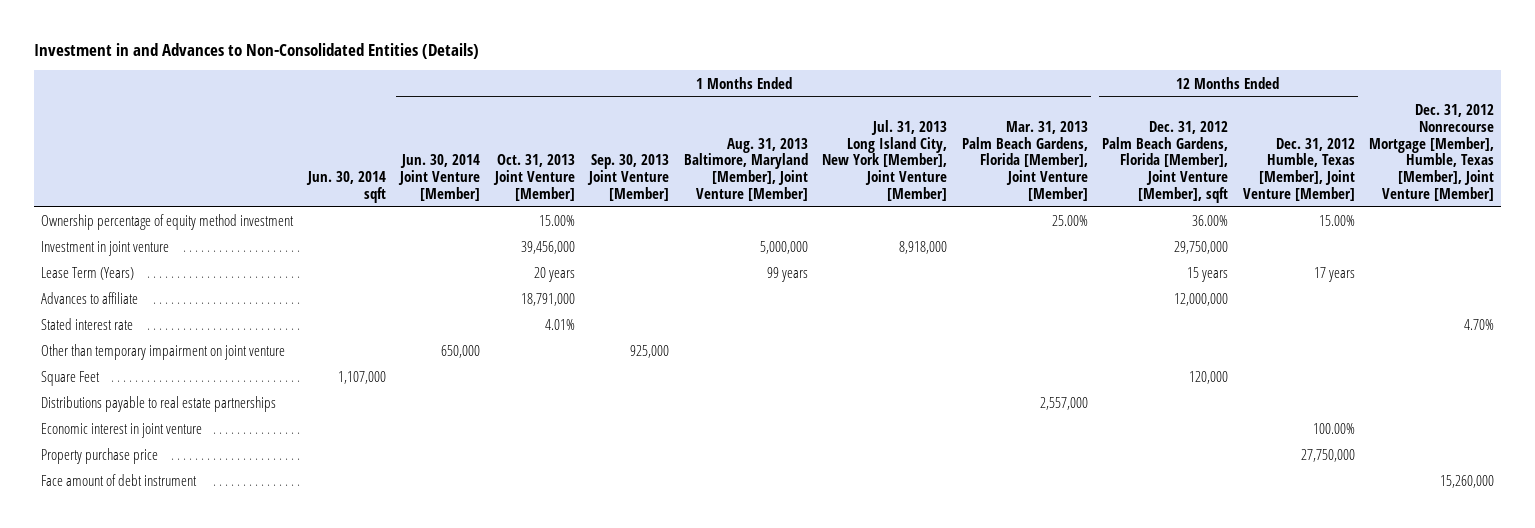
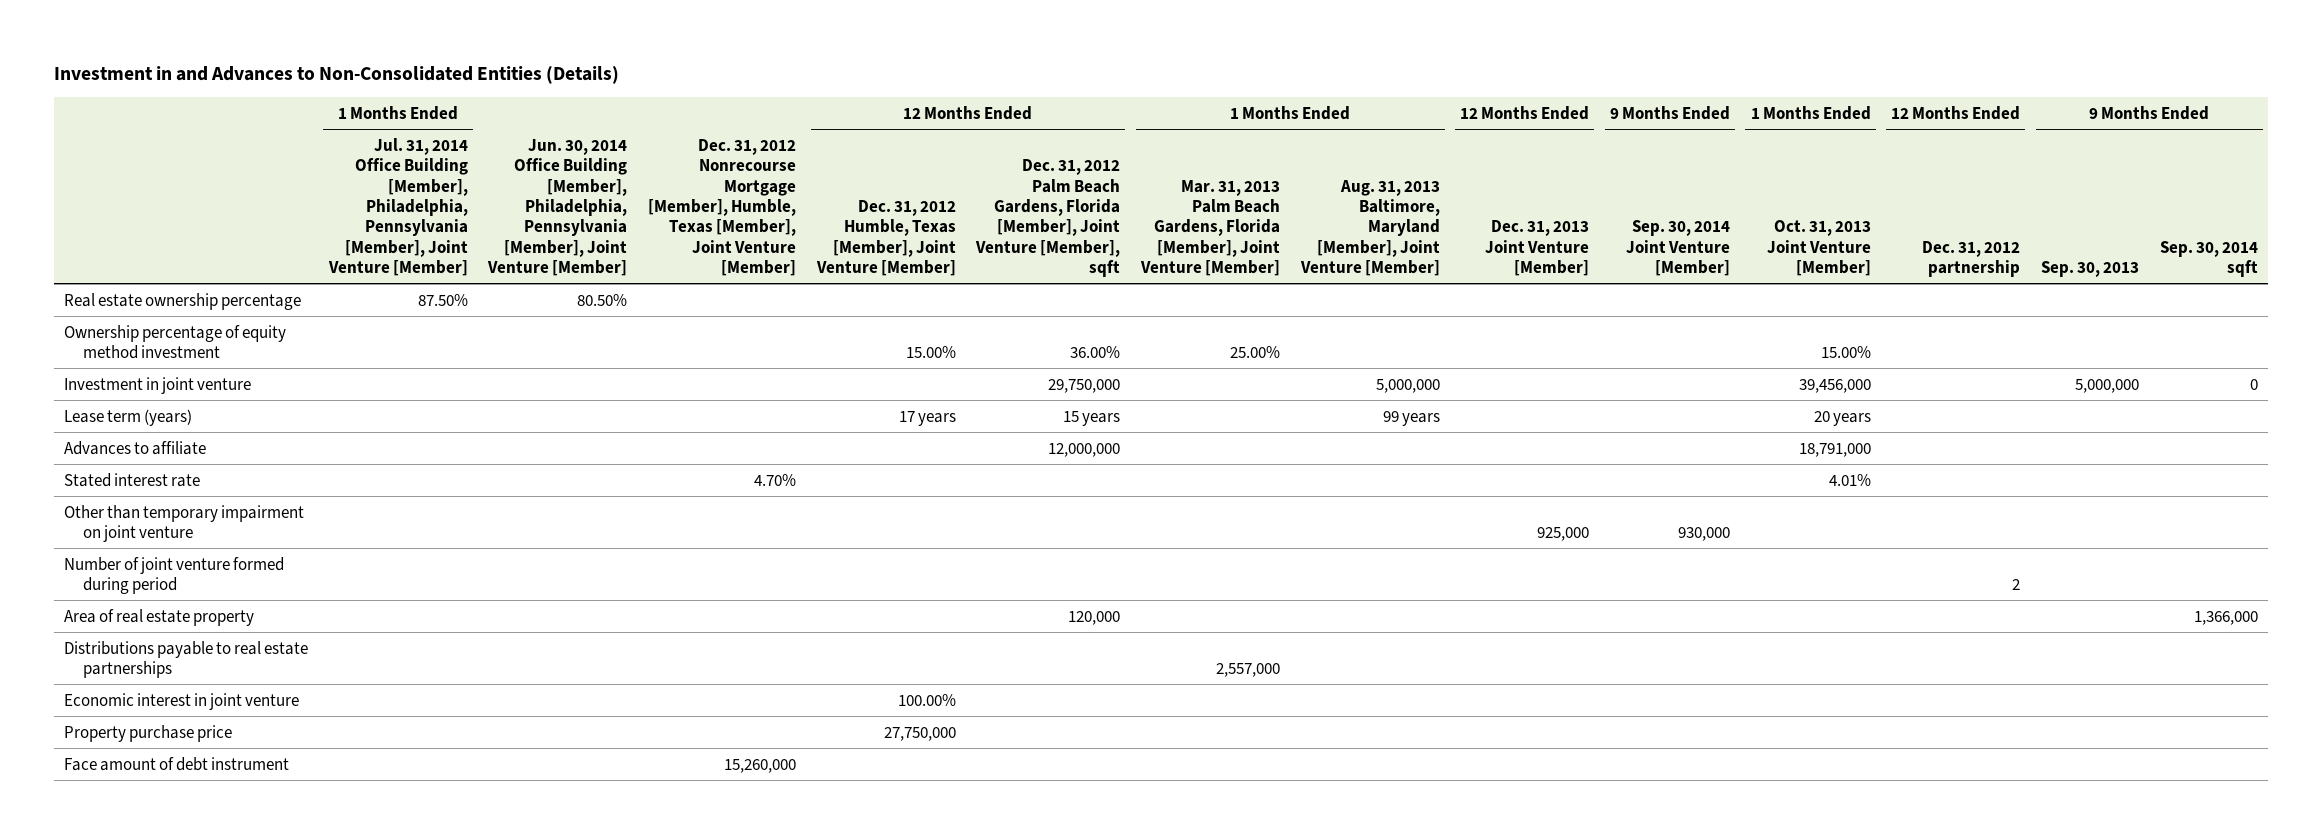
- | Jun. 30, 2014 sqft | 1 Months Ended Jun. 30, 2014 Joint Venture [Member] | 1 Months Ended Oct. 31, 2013 Joint Venture [Member] | 1 Months Ended Sep. 30, 2013 Joint Venture [Member] | 1 Months Ended Aug. 31, 2013 Baltimore, Maryland [Member], Joint Venture [Member] | 1 Months Ended Jul. 31, 2013 Long Island City, New York [Member], Joint Venture [Member] | 1 Months Ended Mar. 31, 2013 Palm Beach Gardens, Florida [Member], Joint Venture [Member] | 12 Months Ended Dec. 31, 2012 Palm Beach Gardens, Florida [Member], Joint Venture [Member], sqft | 12 Months Ended Dec. 31, 2012 Humble, Texas [Member], Joint Venture [Member] | Dec. 31, 2012 Nonrecourse Mortgage [Member], Humble, Texas [Member], Joint Venture [Member]
+ | 1 Months Ended Jul. 31, 2014 Office Building [Member], Philadelphia, Pennsylvania [Member], Joint Venture [Member] | Jun. 30, 2014 Office Building [Member], Philadelphia, Pennsylvania [Member], Joint Venture [Member] | Dec. 31, 2012 Nonrecourse Mortgage [Member], Humble, Texas [Member], Joint Venture [Member] | 12 Months Ended Dec. 31, 2012 Humble, Texas [Member], Joint Venture [Member] | 12 Months Ended Dec. 31, 2012 Palm Beach Gardens, Florida [Member], Joint Venture [Member], sqft | 1 Months Ended Mar. 31, 2013 Palm Beach Gardens, Florida [Member], Joint Venture [Member] | 1 Months Ended Aug. 31, 2013 Baltimore, Maryland [Member], Joint Venture [Member] | 12 Months Ended Dec. 31, 2013 Joint Venture [Member] | 9 Months Ended Sep. 30, 2014 Joint Venture [Member] | 1 Months Ended Oct. 31, 2013 Joint Venture [Member] | 12 Months Ended Dec. 31, 2012 partnership | 9 Months Ended Sep. 30, 2013 | 9 Months Ended Sep. 30, 2014 sqft
+ Real estate ownership percentage | 87.50% | 80.50% | | | | | | | | | | |
- Lease Term (Years) | | | 20 years | | 99 years | | | 15 years | 17 years |
+ Lease term (years) | | | | 17 years | 15 years | | 99 years | | | 20 years | | |
- Square Feet | 1,107,000 | | | | | | | 120,000 | |
+ Number of joint venture formed during period | | | | | | | | | | | 2 | |
+ Area of real estate property | | | | | 120,000 | | | | | | | | 1,366,000

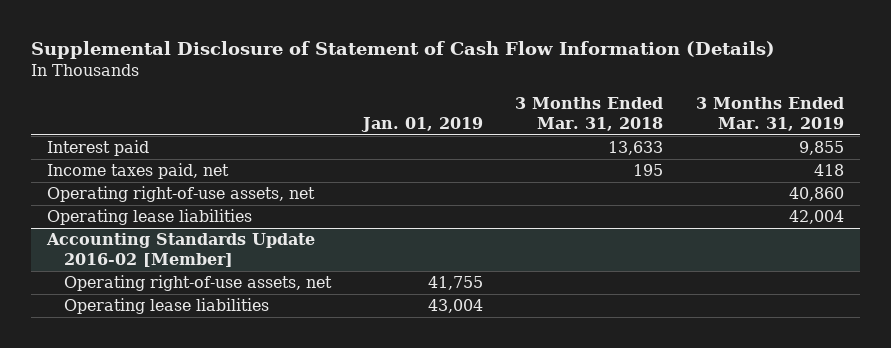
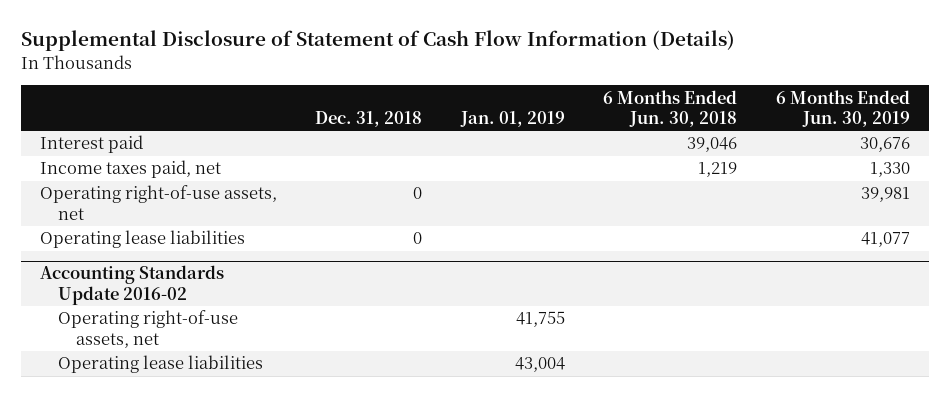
- | Jan. 01, 2019 | 3 Months Ended Mar. 31, 2018 | 3 Months Ended Mar. 31, 2019
+ | Dec. 31, 2018 | Jan. 01, 2019 | 6 Months Ended Jun. 30, 2018 | 6 Months Ended Jun. 30, 2019
- Accounting Standards Update 2016-02 [Member]
+ Accounting Standards Update 2016-02

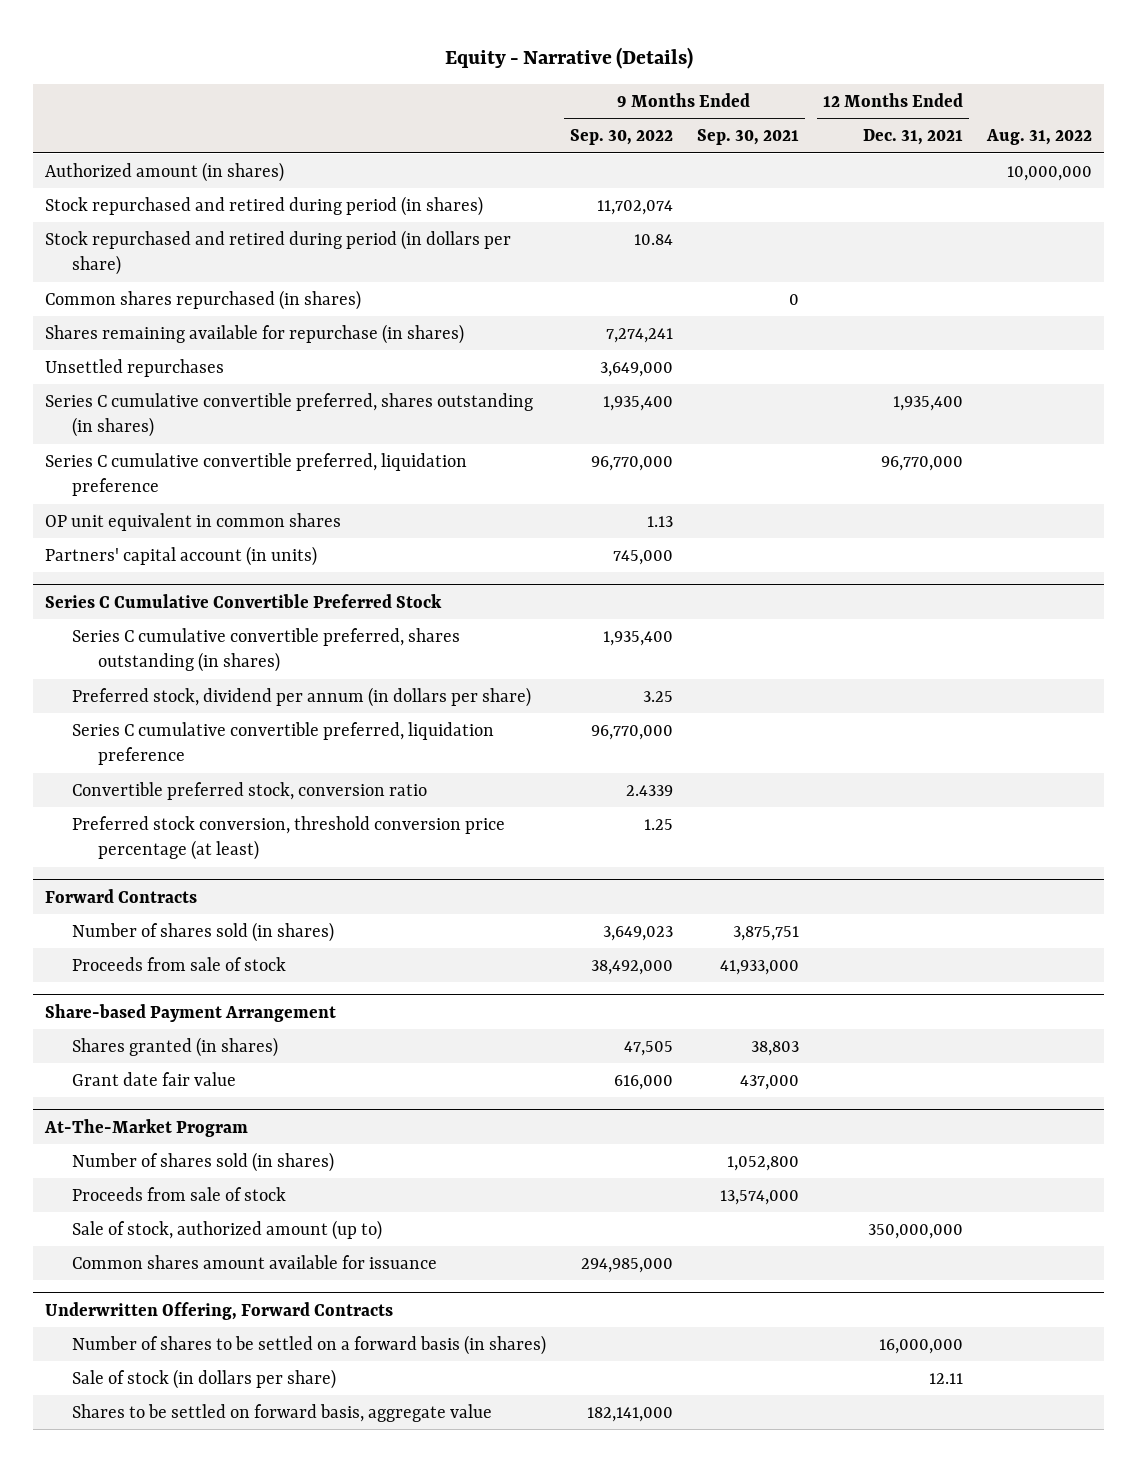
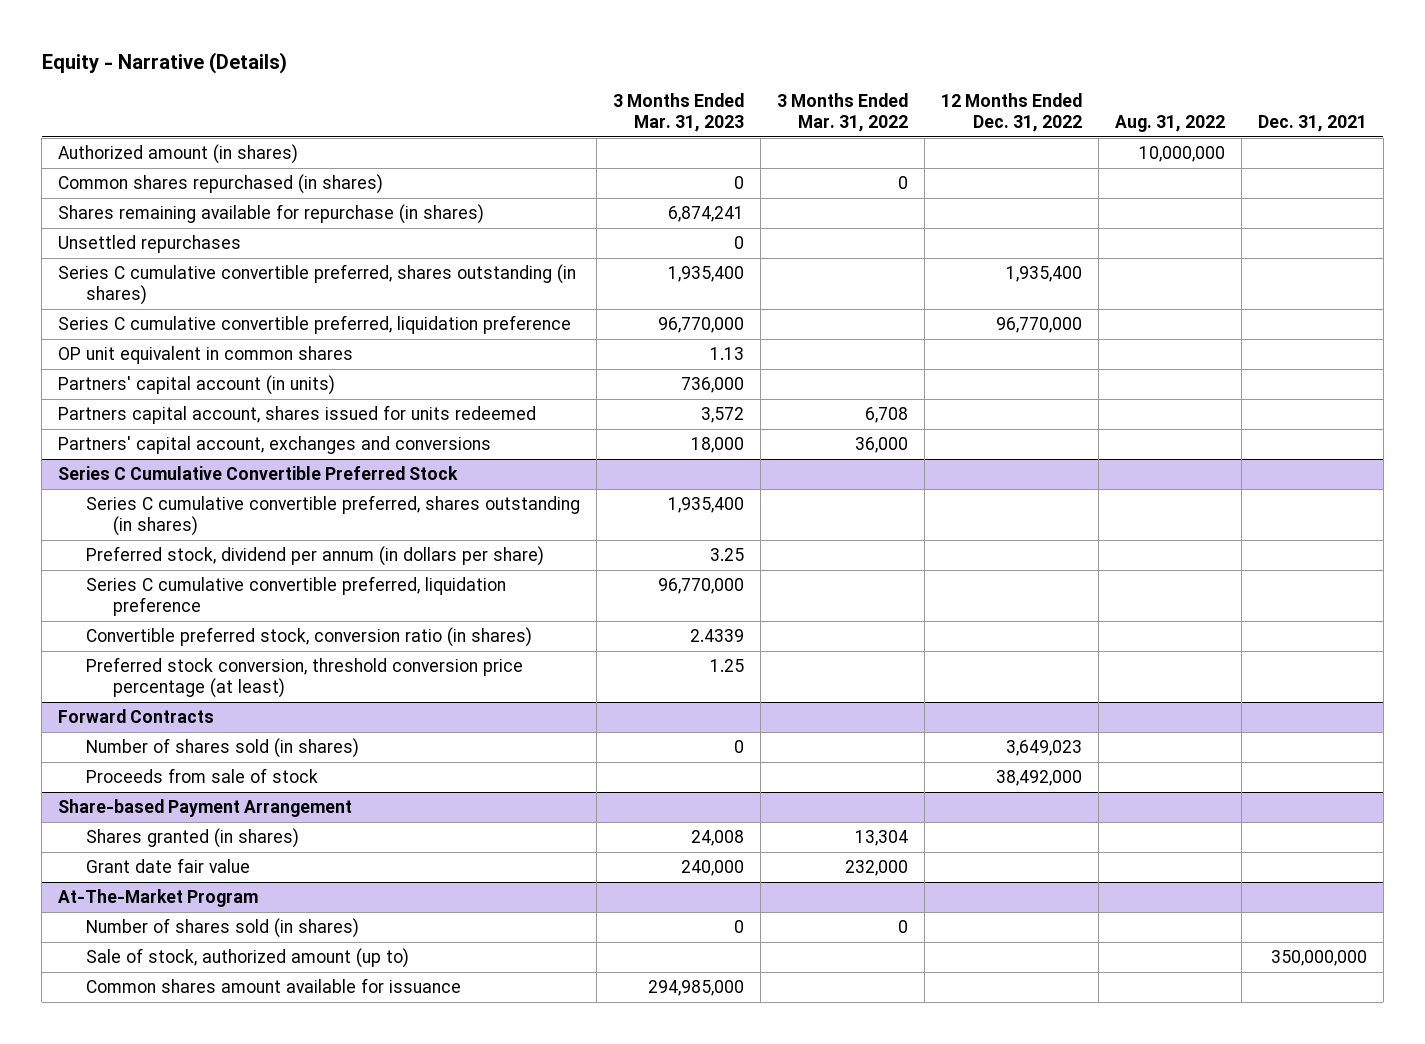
- | 9 Months Ended Sep. 30, 2022 | 9 Months Ended Sep. 30, 2021 | 12 Months Ended Dec. 31, 2021 | Aug. 31, 2022
+ | 3 Months Ended Mar. 31, 2023 | 3 Months Ended Mar. 31, 2022 | 12 Months Ended Dec. 31, 2022 | Aug. 31, 2022 | Dec. 31, 2021
- Stock repurchased and retired during period (in shares) | 11,702,074 | | |
- Stock repurchased and retired during period (in dollars per share) | 10.84 | | |
+ Partners capital account, shares issued for units redeemed | 3,572 | 6,708 | | |
+ Partners' capital account, exchanges and conversions | 18,000 | 36,000 | | |
@ Series C Cumulative Convertible Preferred Stock
- Convertible preferred stock, conversion ratio | 2.4339 | | |
+ Convertible preferred stock, conversion ratio (in shares) | 2.4339 | | | |
@ At-The-Market Program
- Proceeds from sale of stock | | 13,574,000 | |
- Underwritten Offering, Forward Contracts
- Number of shares to be settled on a forward basis (in shares) | | | 16,000,000 |
- Sale of stock (in dollars per share) | | | 12.11 |
- Shares to be settled on forward basis, aggregate value | 182,141,000 | | |

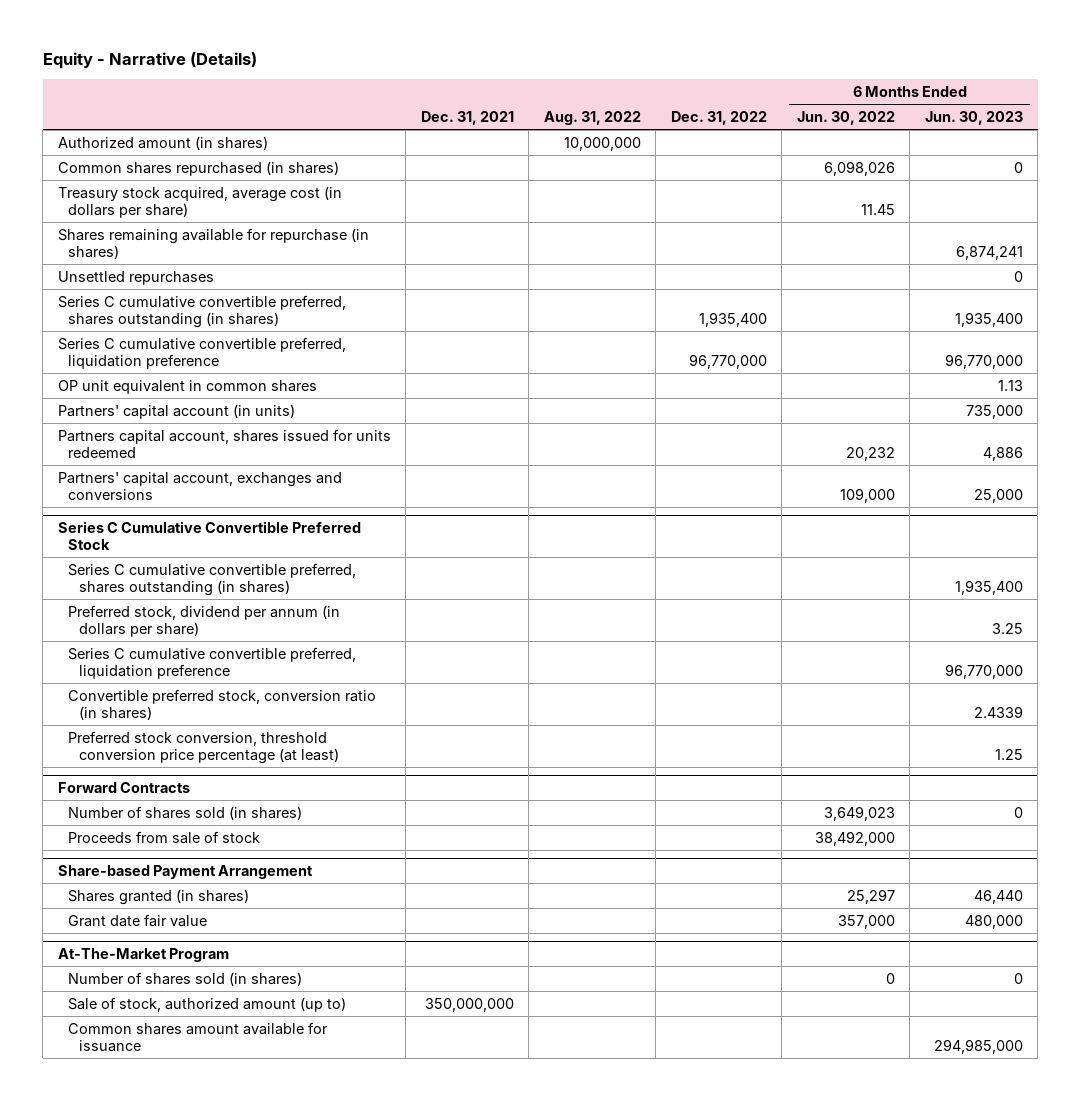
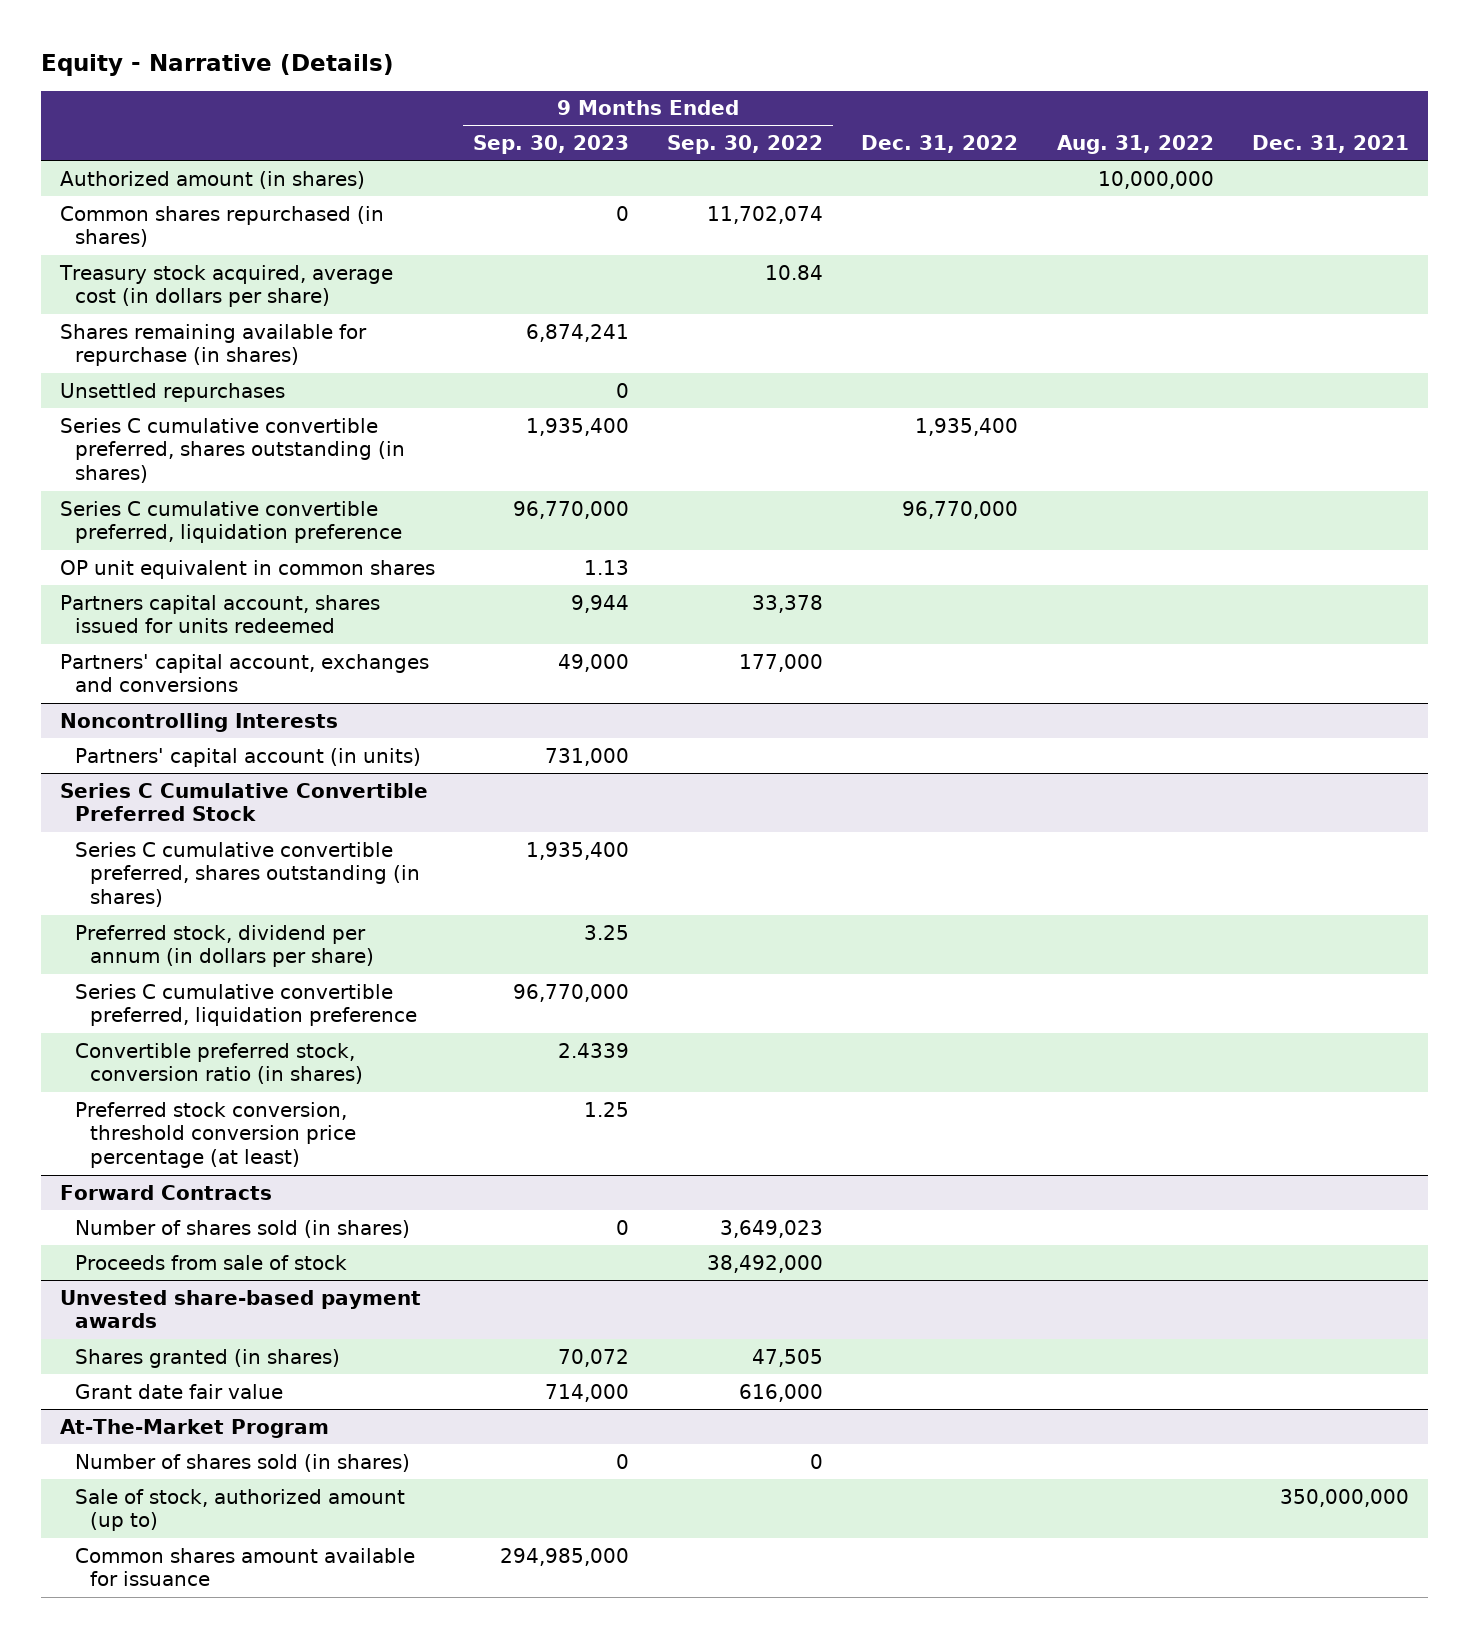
- | Dec. 31, 2021 | Aug. 31, 2022 | Dec. 31, 2022 | 6 Months Ended Jun. 30, 2022 | 6 Months Ended Jun. 30, 2023
+ | 9 Months Ended Sep. 30, 2023 | 9 Months Ended Sep. 30, 2022 | Dec. 31, 2022 | Aug. 31, 2022 | Dec. 31, 2021
- Partners' capital account (in units) | | | | | 735,000
+ Noncontrolling Interests
+ Partners' capital account (in units) | 731,000 | | | |
- Share-based Payment Arrangement
+ Unvested share-based payment awards

